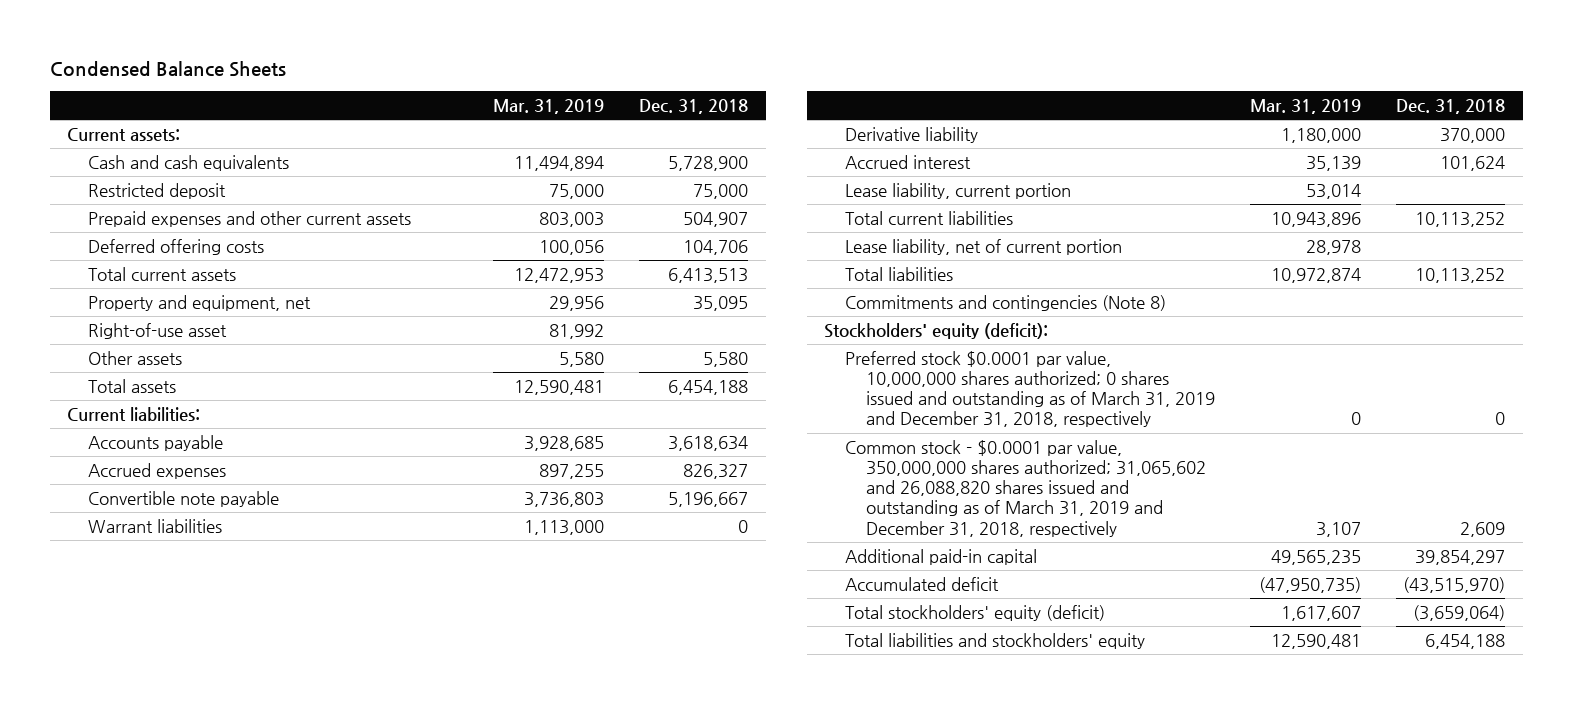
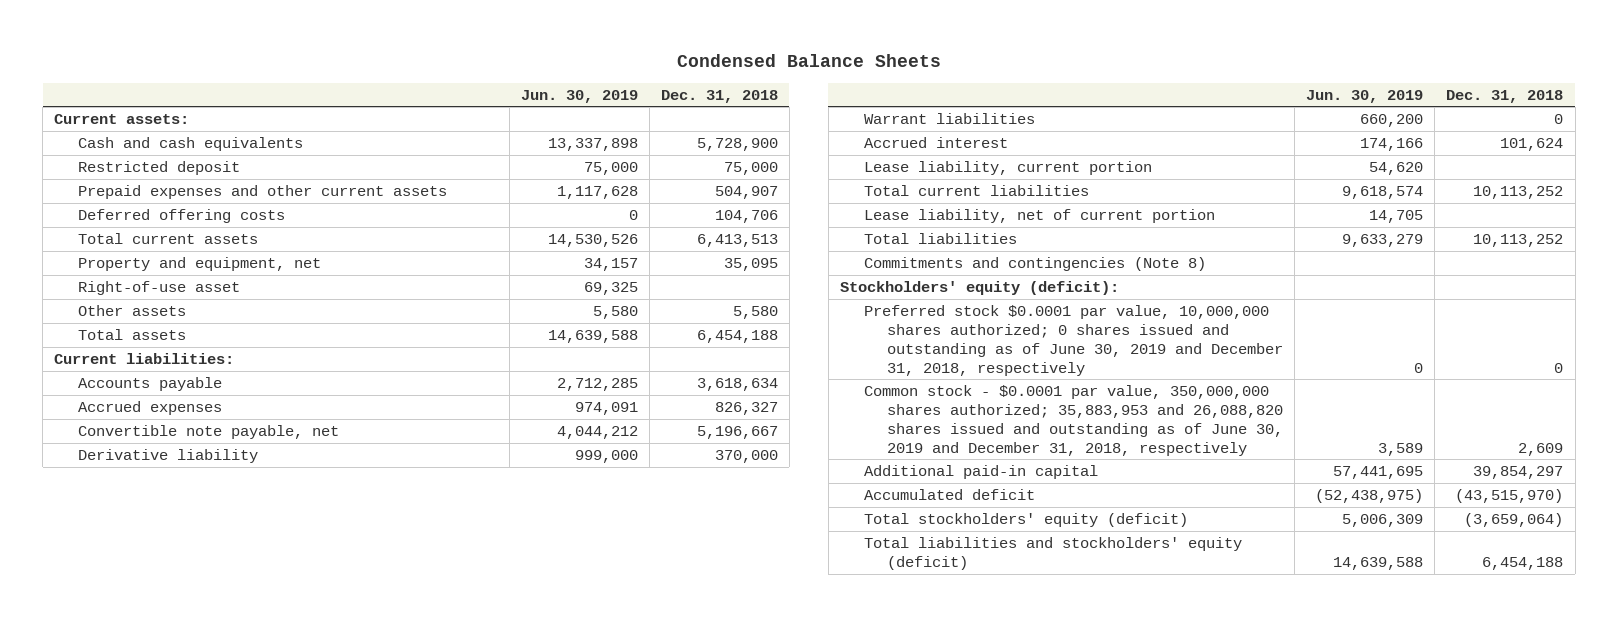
- | Mar. 31, 2019 | Dec. 31, 2018
+ | Jun. 30, 2019 | Dec. 31, 2018
- Convertible note payable | 3,736,803 | 5,196,667
+ Convertible note payable, net | 4,044,212 | 5,196,667
moved down: Warrant liabilities | 660,200 | 0
- Preferred stock $0.0001 par value, 10,000,000 shares authorized; 0 shares issued and outstanding as of March 31, 2019 and December 31, 2018, respectively | 0 | 0
- Common stock - $0.0001 par value, 350,000,000 shares authorized; 31,065,602 and 26,088,820 shares issued and outstanding as of March 31, 2019 and December 31, 2018, respectively | 3,107 | 2,609
+ Preferred stock $0.0001 par value, 10,000,000 shares authorized; 0 shares issued and outstanding as of June 30, 2019 and December 31, 2018, respectively | 0 | 0
+ Common stock - $0.0001 par value, 350,000,000 shares authorized; 35,883,953 and 26,088,820 shares issued and outstanding as of June 30, 2019 and December 31, 2018, respectively | 3,589 | 2,609
- Total liabilities and stockholders' equity | 12,590,481 | 6,454,188
+ Total liabilities and stockholders' equity (deficit) | 14,639,588 | 6,454,188

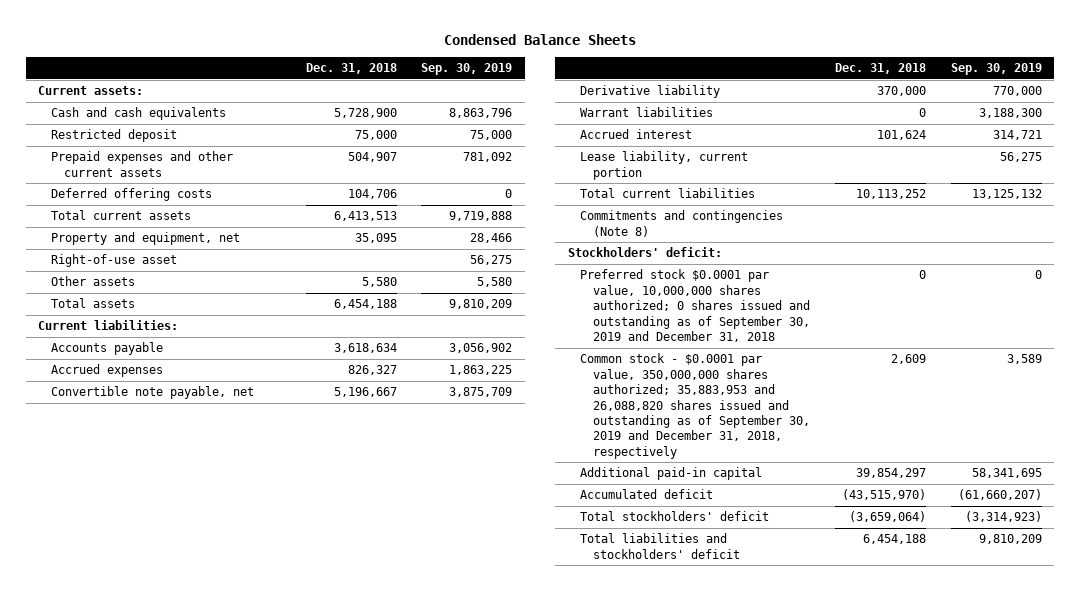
- | Jun. 30, 2019 | Dec. 31, 2018
+ | Dec. 31, 2018 | Sep. 30, 2019
- Lease liability, net of current portion | 14,705 |
- Total liabilities | 9,633,279 | 10,113,252
- Stockholders' equity (deficit):
- Preferred stock $0.0001 par value, 10,000,000 shares authorized; 0 shares issued and outstanding as of June 30, 2019 and December 31, 2018, respectively | 0 | 0
- Common stock - $0.0001 par value, 350,000,000 shares authorized; 35,883,953 and 26,088,820 shares issued and outstanding as of June 30, 2019 and December 31, 2018, respectively | 3,589 | 2,609
+ Stockholders' deficit:
+ Preferred stock $0.0001 par value, 10,000,000 shares authorized; 0 shares issued and outstanding as of September 30, 2019 and December 31, 2018 | 0 | 0
+ Common stock - $0.0001 par value, 350,000,000 shares authorized; 35,883,953 and 26,088,820 shares issued and outstanding as of September 30, 2019 and December 31, 2018, respectively | 2,609 | 3,589
- Total stockholders' equity (deficit) | 5,006,309 | (3,659,064)
- Total liabilities and stockholders' equity (deficit) | 14,639,588 | 6,454,188
+ Total stockholders' deficit | (3,659,064) | (3,314,923)
+ Total liabilities and stockholders' deficit | 6,454,188 | 9,810,209

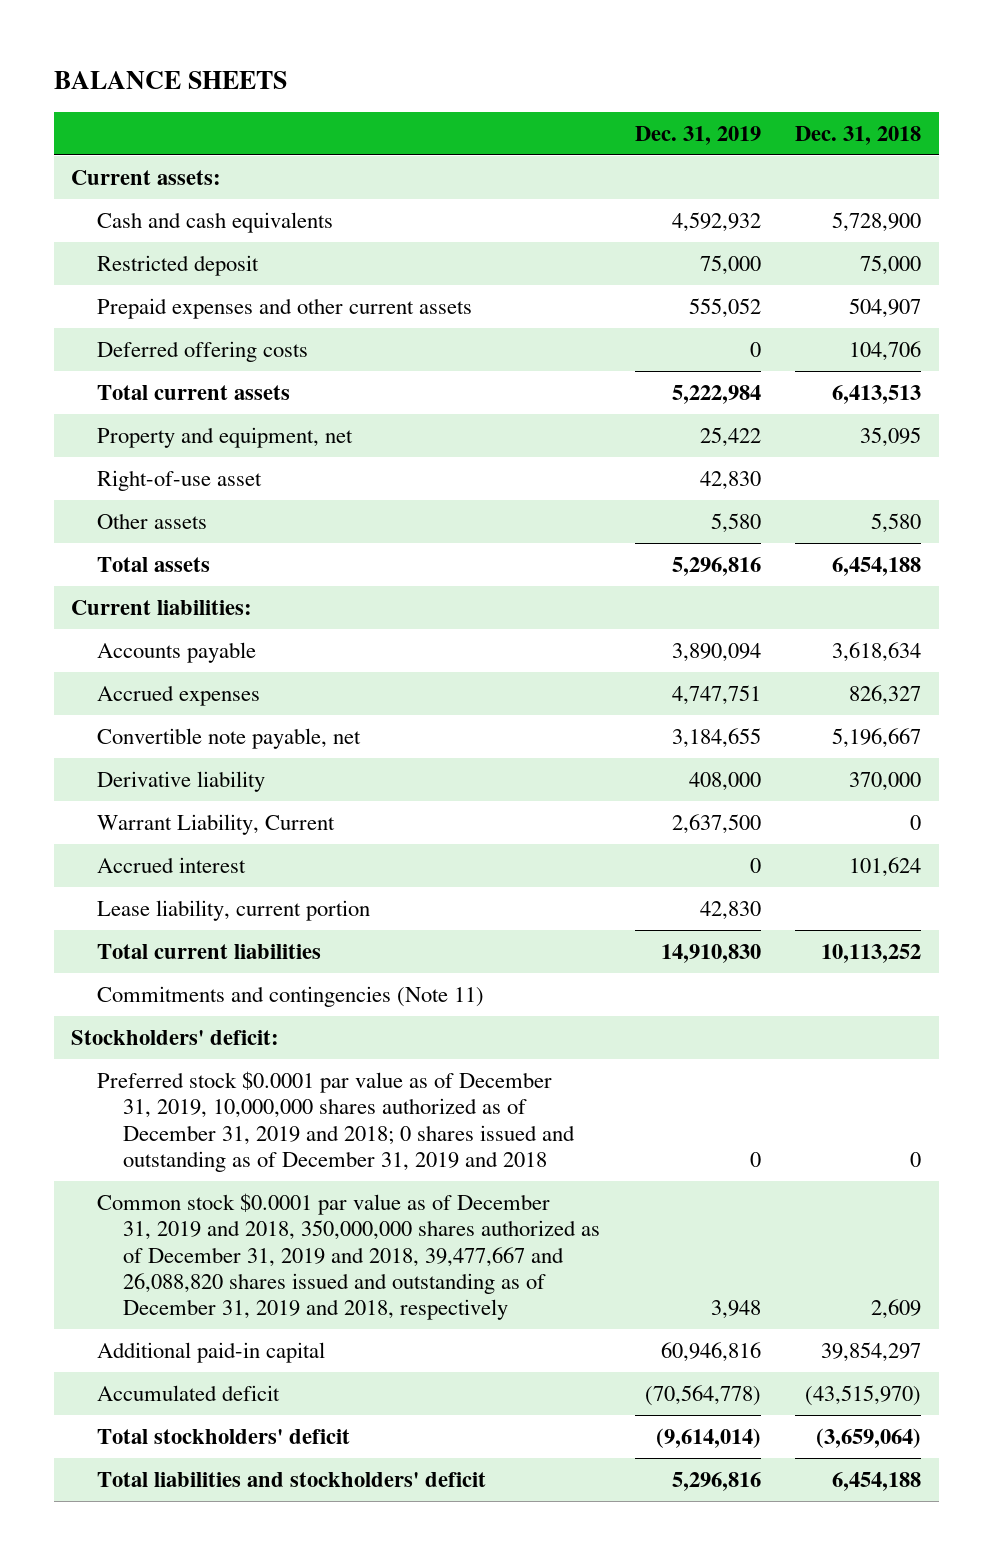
- Condensed Balance Sheets
+ BALANCE SHEETS
- | Dec. 31, 2018 | Sep. 30, 2019
+ | Dec. 31, 2019 | Dec. 31, 2018
- Warrant liabilities | 0 | 3,188,300
+ Warrant Liability, Current | 2,637,500 | 0
- Commitments and contingencies (Note 8)
+ Commitments and contingencies (Note 11)
- Preferred stock $0.0001 par value, 10,000,000 shares authorized; 0 shares issued and outstanding as of September 30, 2019 and December 31, 2018 | 0 | 0
- Common stock - $0.0001 par value, 350,000,000 shares authorized; 35,883,953 and 26,088,820 shares issued and outstanding as of September 30, 2019 and December 31, 2018, respectively | 2,609 | 3,589
+ Preferred stock $0.0001 par value as of December 31, 2019, 10,000,000 shares authorized as of December 31, 2019 and 2018; 0 shares issued and outstanding as of December 31, 2019 and 2018 | 0 | 0
+ Common stock $0.0001 par value as of December 31, 2019 and 2018, 350,000,000 shares authorized as of December 31, 2019 and 2018, 39,477,667 and 26,088,820 shares issued and outstanding as of December 31, 2019 and 2018, respectively | 3,948 | 2,609

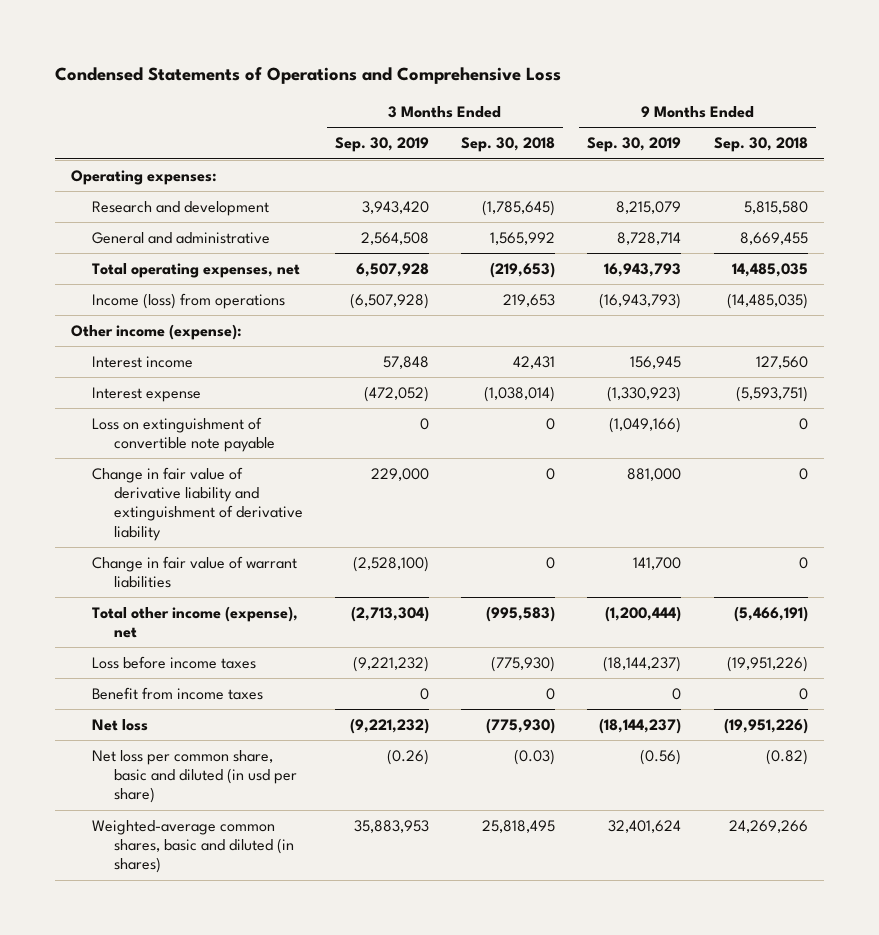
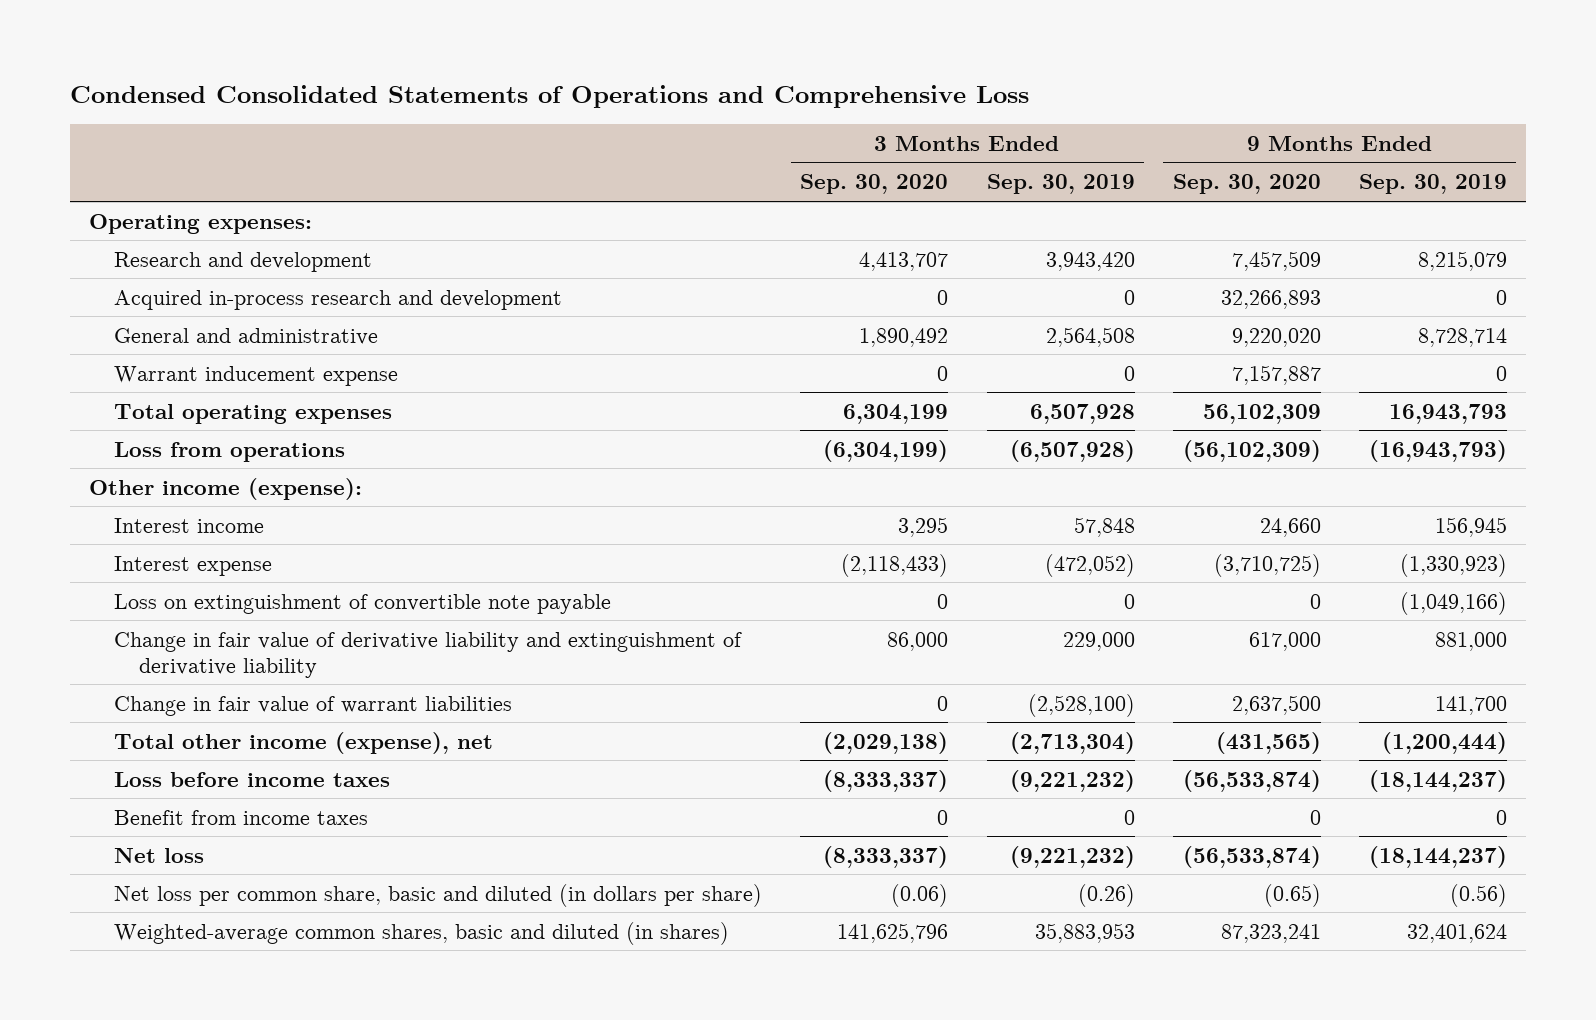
- Condensed Statements of Operations and Comprehensive Loss
+ Condensed Consolidated Statements of Operations and Comprehensive Loss
- | 3 Months Ended Sep. 30, 2019 | 3 Months Ended Sep. 30, 2018 | 9 Months Ended Sep. 30, 2019 | 9 Months Ended Sep. 30, 2018
+ | 3 Months Ended Sep. 30, 2020 | 3 Months Ended Sep. 30, 2019 | 9 Months Ended Sep. 30, 2020 | 9 Months Ended Sep. 30, 2019
+ Acquired in-process research and development | 0 | 0 | 32,266,893 | 0
- Total operating expenses, net | 6,507,928 | (219,653) | 16,943,793 | 14,485,035
- Income (loss) from operations | (6,507,928) | 219,653 | (16,943,793) | (14,485,035)
+ Warrant inducement expense | 0 | 0 | 7,157,887 | 0
+ Total operating expenses | 6,304,199 | 6,507,928 | 56,102,309 | 16,943,793
+ Loss from operations | (6,304,199) | (6,507,928) | (56,102,309) | (16,943,793)
- Net loss per common share, basic and diluted (in usd per share) | (0.26) | (0.03) | (0.56) | (0.82)
+ Net loss per common share, basic and diluted (in dollars per share) | (0.06) | (0.26) | (0.65) | (0.56)

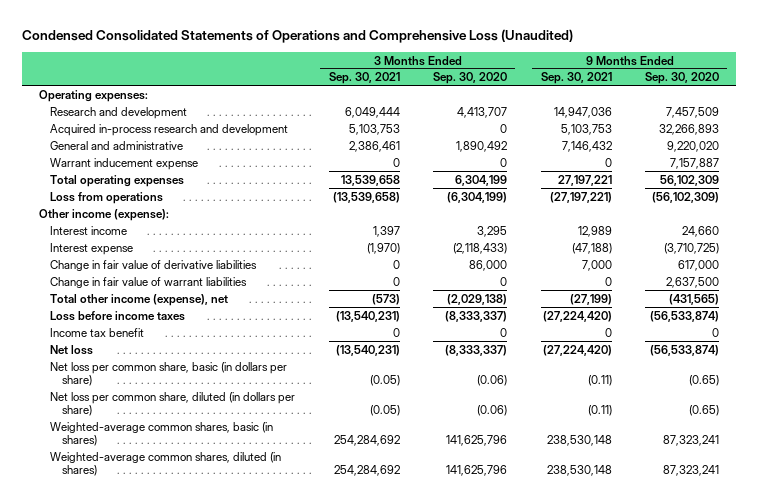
- Condensed Consolidated Statements of Operations and Comprehensive Loss
+ Condensed Consolidated Statements of Operations and Comprehensive Loss (Unaudited)
- | 3 Months Ended Sep. 30, 2020 | 3 Months Ended Sep. 30, 2019 | 9 Months Ended Sep. 30, 2020 | 9 Months Ended Sep. 30, 2019
+ | 3 Months Ended Sep. 30, 2021 | 3 Months Ended Sep. 30, 2020 | 9 Months Ended Sep. 30, 2021 | 9 Months Ended Sep. 30, 2020
- Loss on extinguishment of convertible note payable | 0 | 0 | 0 | (1,049,166)
- Change in fair value of derivative liability and extinguishment of derivative liability | 86,000 | 229,000 | 617,000 | 881,000
+ Change in fair value of derivative liabilities | 0 | 86,000 | 7,000 | 617,000
- Benefit from income taxes | 0 | 0 | 0 | 0
+ Income tax benefit | 0 | 0 | 0 | 0
- Net loss per common share, basic and diluted (in dollars per share) | (0.06) | (0.26) | (0.65) | (0.56)
- Weighted-average common shares, basic and diluted (in shares) | 141,625,796 | 35,883,953 | 87,323,241 | 32,401,624
+ Net loss per common share, basic (in dollars per share) | (0.05) | (0.06) | (0.11) | (0.65)
+ Net loss per common share, diluted (in dollars per share) | (0.05) | (0.06) | (0.11) | (0.65)
+ Weighted-average common shares, basic (in shares) | 254,284,692 | 141,625,796 | 238,530,148 | 87,323,241
+ Weighted-average common shares, diluted (in shares) | 254,284,692 | 141,625,796 | 238,530,148 | 87,323,241

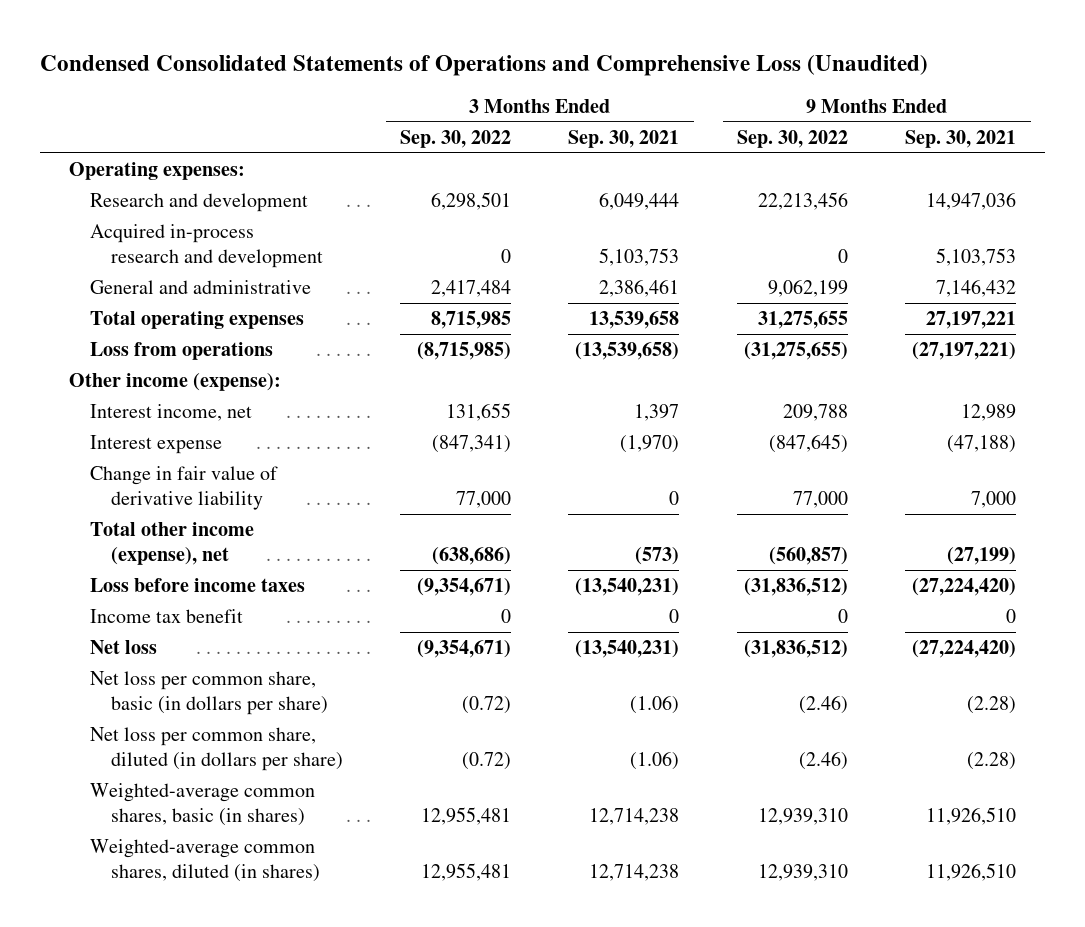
- | 3 Months Ended Sep. 30, 2021 | 3 Months Ended Sep. 30, 2020 | 9 Months Ended Sep. 30, 2021 | 9 Months Ended Sep. 30, 2020
+ | 3 Months Ended Sep. 30, 2022 | 3 Months Ended Sep. 30, 2021 | 9 Months Ended Sep. 30, 2022 | 9 Months Ended Sep. 30, 2021
- Warrant inducement expense | 0 | 0 | 0 | 7,157,887
- Interest income | 1,397 | 3,295 | 12,989 | 24,660
+ Interest income, net | 131,655 | 1,397 | 209,788 | 12,989
- Change in fair value of derivative liabilities | 0 | 86,000 | 7,000 | 617,000
- Change in fair value of warrant liabilities | 0 | 0 | 0 | 2,637,500
+ Change in fair value of derivative liability | 77,000 | 0 | 77,000 | 7,000
- Net loss per common share, basic (in dollars per share) | (0.05) | (0.06) | (0.11) | (0.65)
- Net loss per common share, diluted (in dollars per share) | (0.05) | (0.06) | (0.11) | (0.65)
- Weighted-average common shares, basic (in shares) | 254,284,692 | 141,625,796 | 238,530,148 | 87,323,241
- Weighted-average common shares, diluted (in shares) | 254,284,692 | 141,625,796 | 238,530,148 | 87,323,241
+ Net loss per common share, basic (in dollars per share) | (0.72) | (1.06) | (2.46) | (2.28)
+ Net loss per common share, diluted (in dollars per share) | (0.72) | (1.06) | (2.46) | (2.28)
+ Weighted-average common shares, basic (in shares) | 12,955,481 | 12,714,238 | 12,939,310 | 11,926,510
+ Weighted-average common shares, diluted (in shares) | 12,955,481 | 12,714,238 | 12,939,310 | 11,926,510

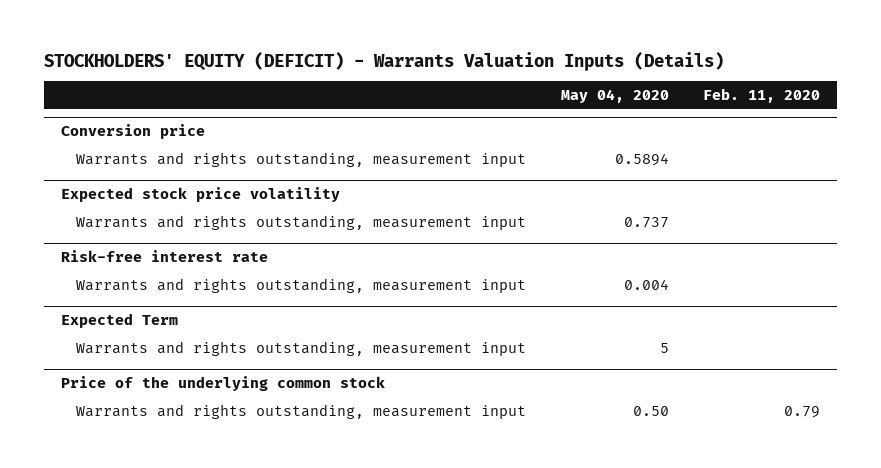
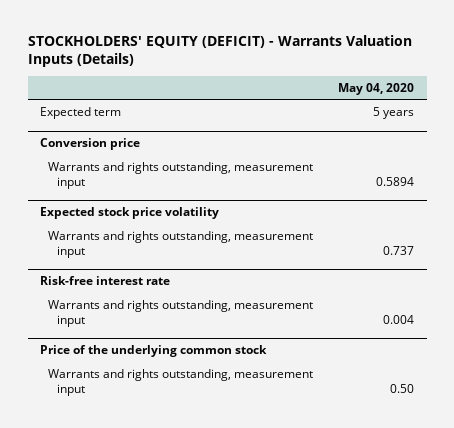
- | May 04, 2020 | Feb. 11, 2020
+ | May 04, 2020
+ Expected term | 5 years
- Expected Term
- Warrants and rights outstanding, measurement input | 5 |

